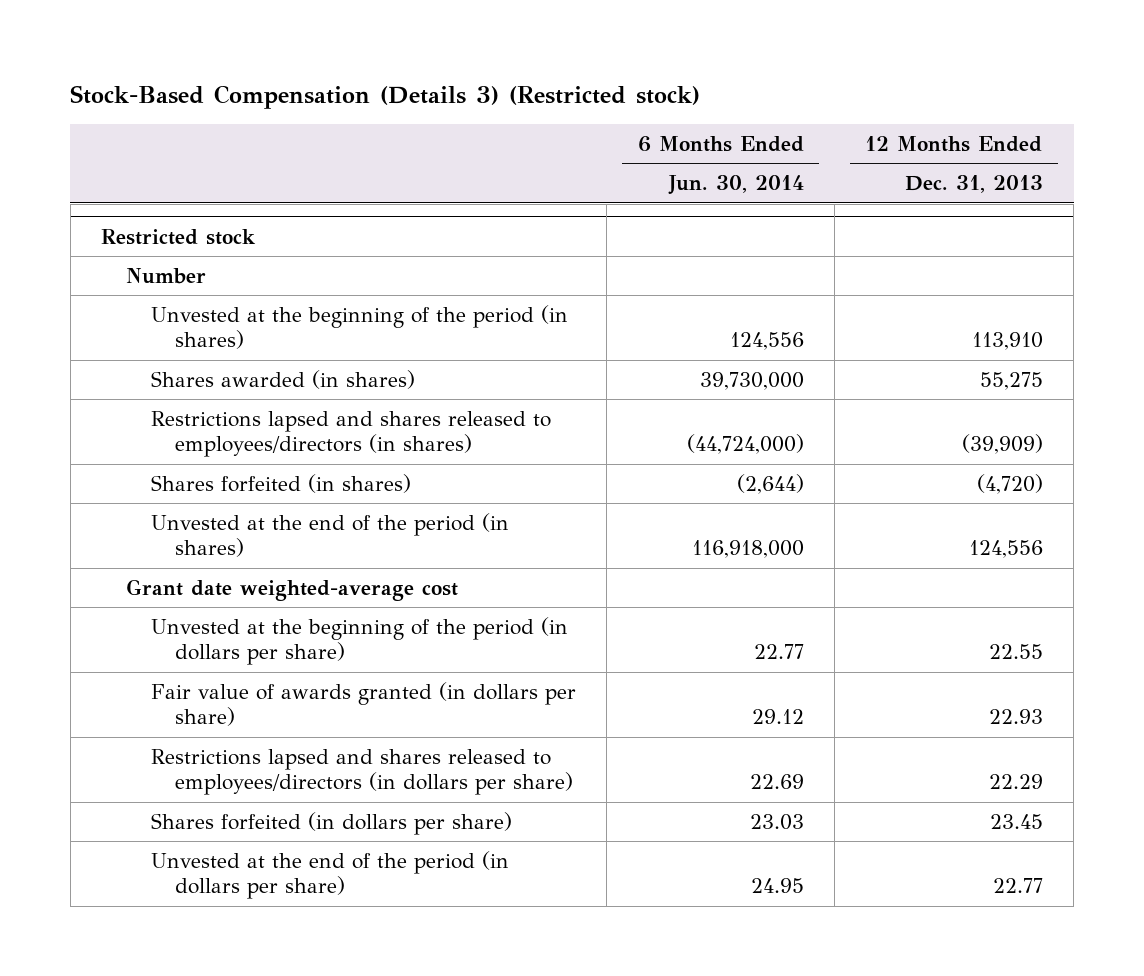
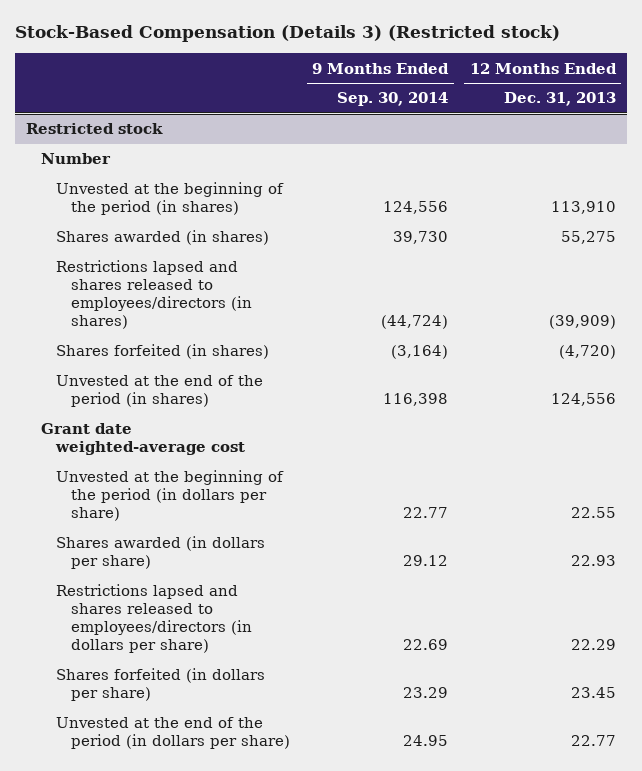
- | 6 Months Ended Jun. 30, 2014 | 12 Months Ended Dec. 31, 2013
+ | 9 Months Ended Sep. 30, 2014 | 12 Months Ended Dec. 31, 2013
@ Restricted stock
- Fair value of awards granted (in dollars per share) | 29.12 | 22.93
+ Shares awarded (in dollars per share) | 29.12 | 22.93

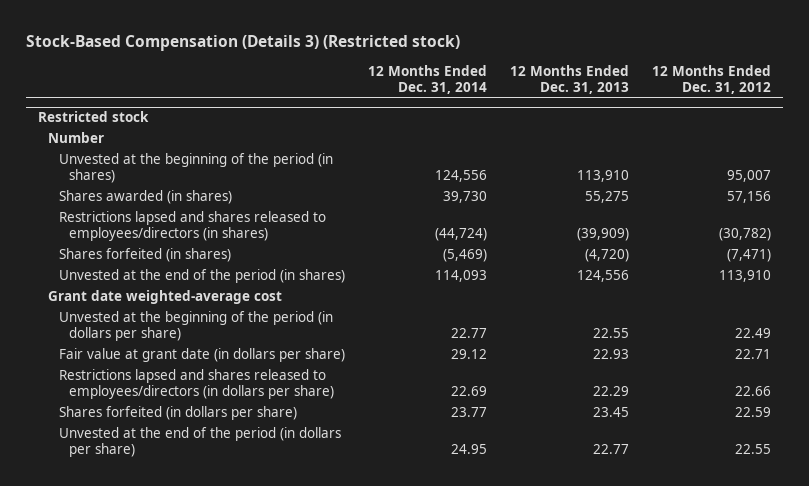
- | 9 Months Ended Sep. 30, 2014 | 12 Months Ended Dec. 31, 2013
+ | 12 Months Ended Dec. 31, 2014 | 12 Months Ended Dec. 31, 2013 | 12 Months Ended Dec. 31, 2012
@ Restricted stock
- Shares awarded (in dollars per share) | 29.12 | 22.93
+ Fair value at grant date (in dollars per share) | 29.12 | 22.93 | 22.71

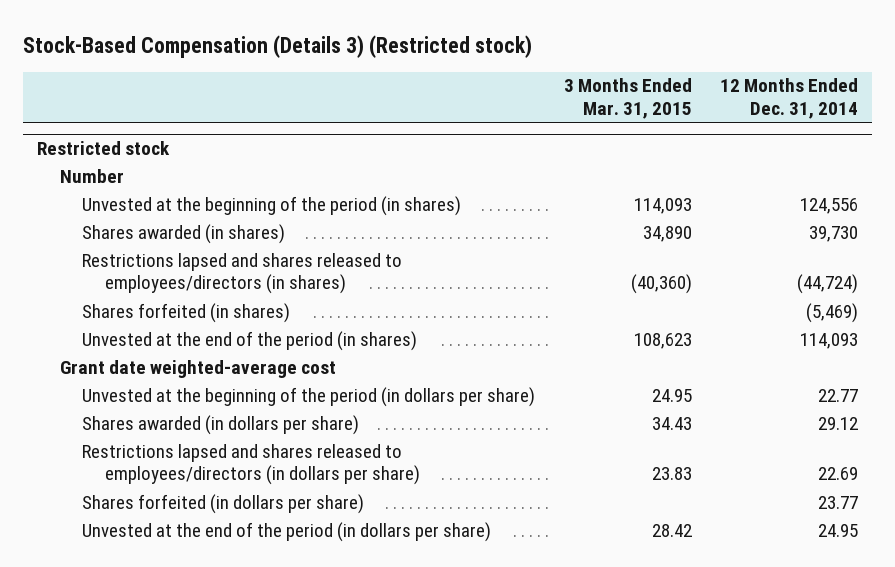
- | 12 Months Ended Dec. 31, 2014 | 12 Months Ended Dec. 31, 2013 | 12 Months Ended Dec. 31, 2012
+ | 3 Months Ended Mar. 31, 2015 | 12 Months Ended Dec. 31, 2014
@ Restricted stock
- Fair value at grant date (in dollars per share) | 29.12 | 22.93 | 22.71
+ Shares awarded (in dollars per share) | 34.43 | 29.12

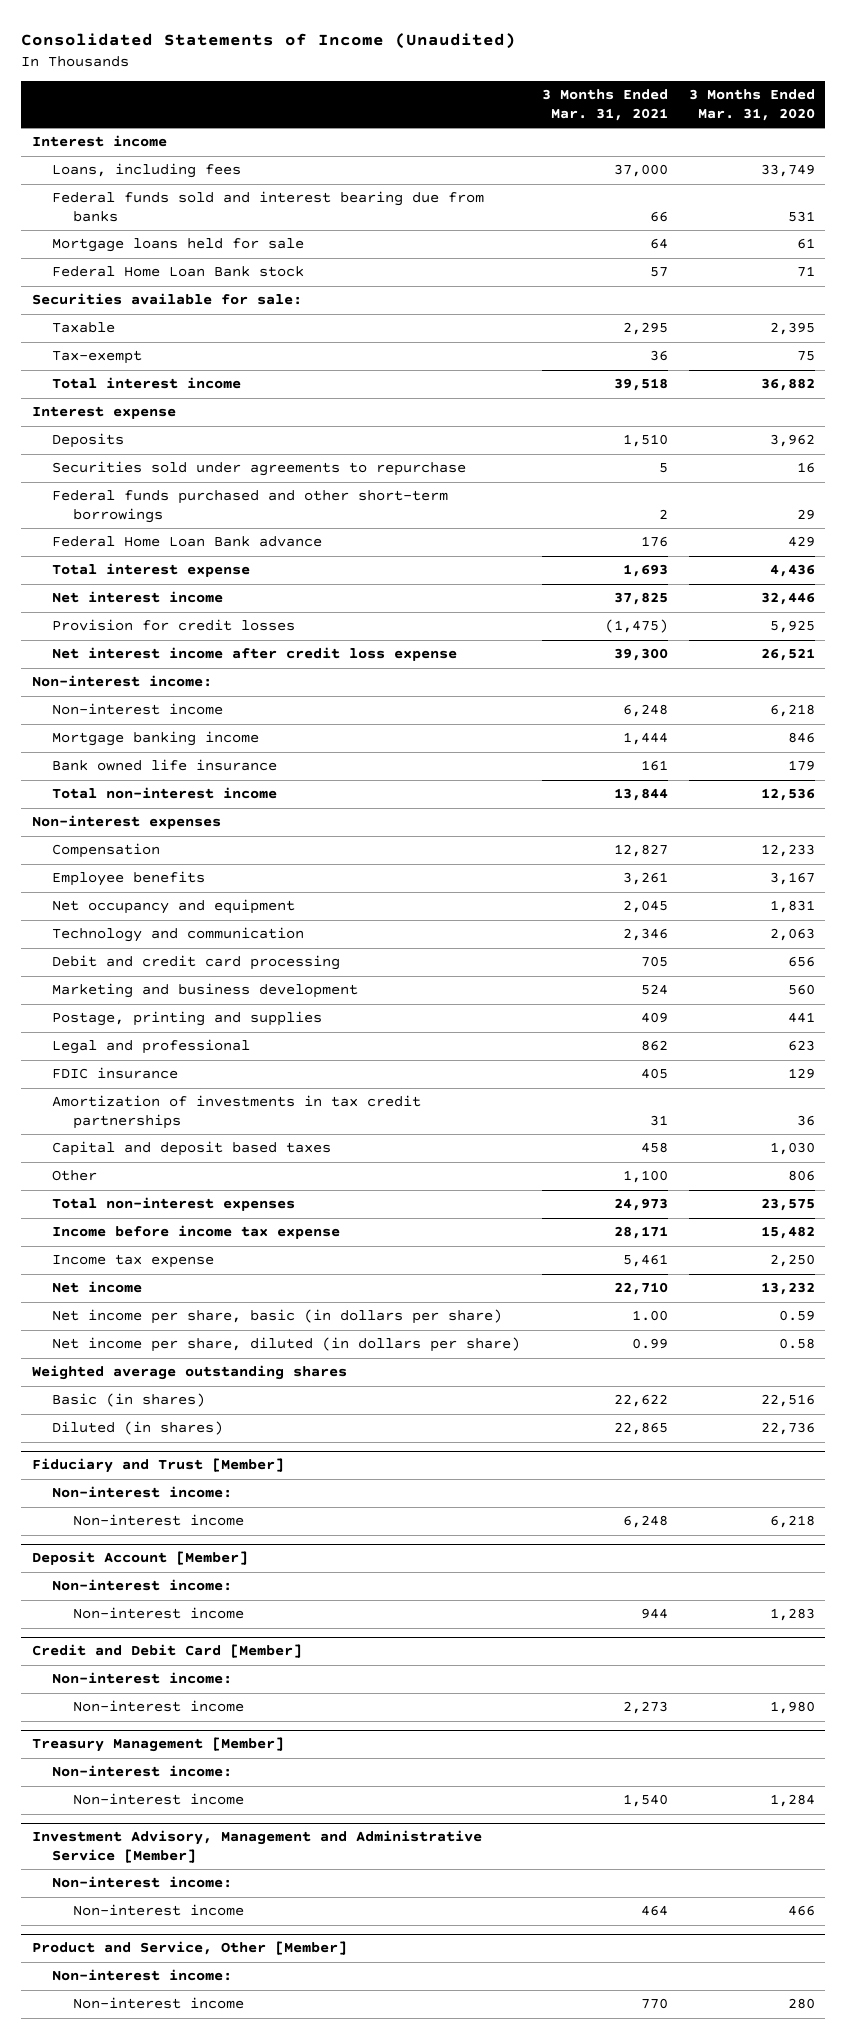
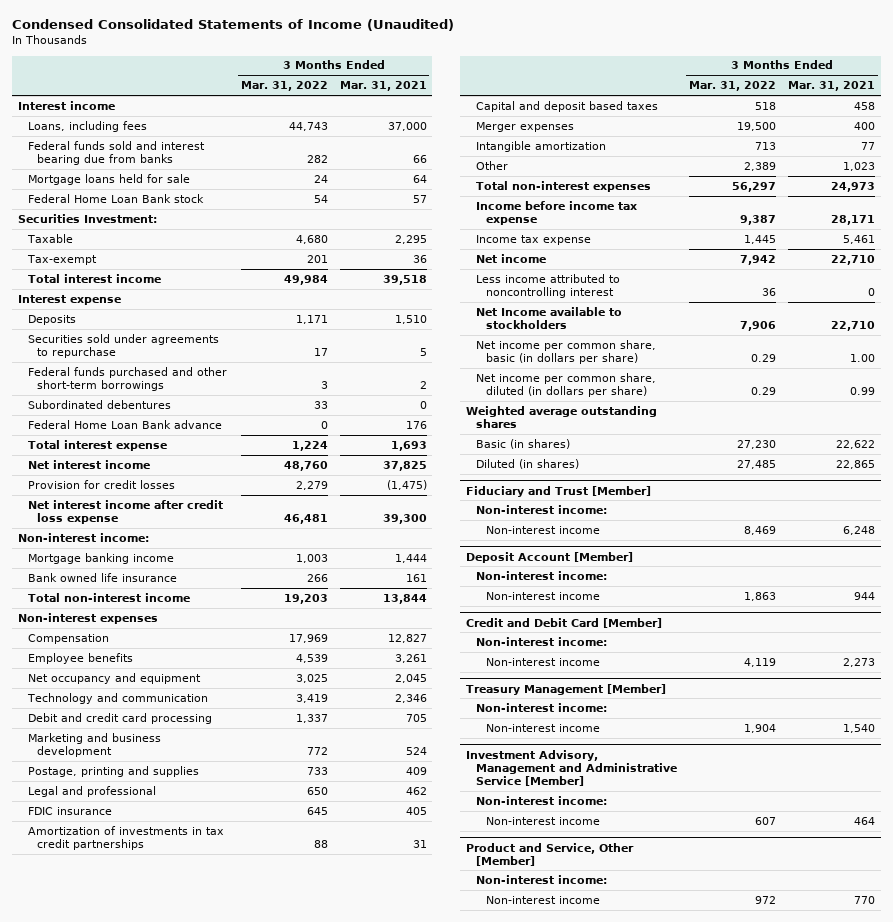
- Consolidated Statements of Income (Unaudited)
+ Condensed Consolidated Statements of Income (Unaudited)
- | 3 Months Ended Mar. 31, 2021 | 3 Months Ended Mar. 31, 2020
+ | 3 Months Ended Mar. 31, 2022 | 3 Months Ended Mar. 31, 2021
- Securities available for sale:
+ Securities Investment:
+ Subordinated debentures | 33 | 0
- Non-interest income | 6,248 | 6,218
- Legal and professional | 862 | 623
+ Legal and professional | 650 | 462
- Other | 1,100 | 806
+ Merger expenses | 19,500 | 400
+ Intangible amortization | 713 | 77
+ Other | 2,389 | 1,023
- Net income per share, basic (in dollars per share) | 1.00 | 0.59
- Net income per share, diluted (in dollars per share) | 0.99 | 0.58
+ Less income attributed to noncontrolling interest | 36 | 0
+ Net Income available to stockholders | 7,906 | 22,710
+ Net income per common share, basic (in dollars per share) | 0.29 | 1.00
+ Net income per common share, diluted (in dollars per share) | 0.29 | 0.99

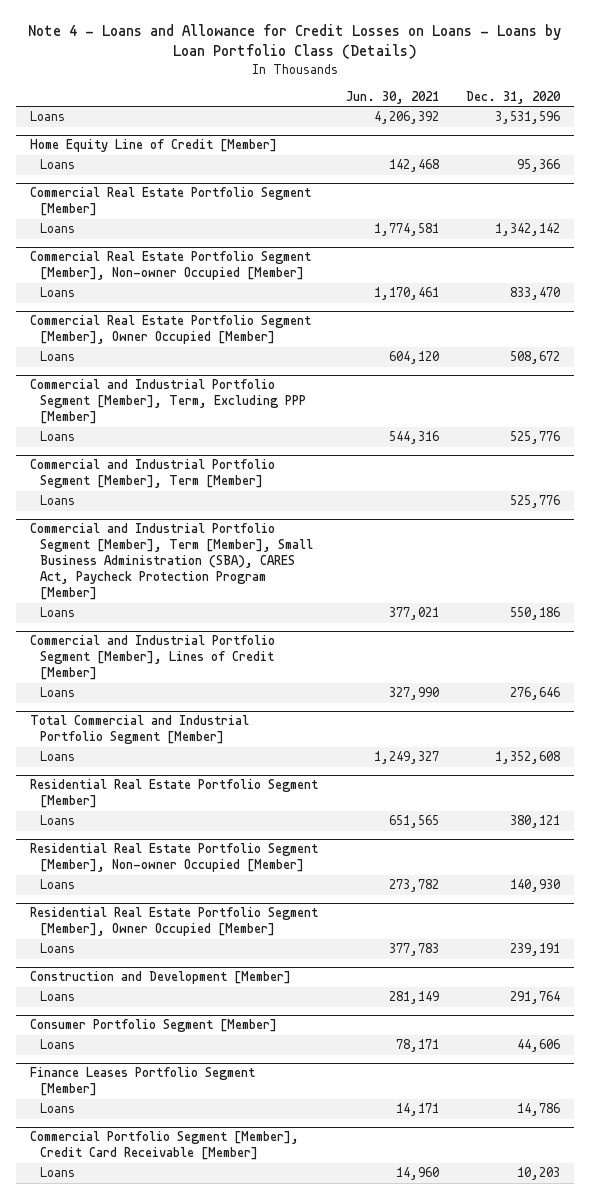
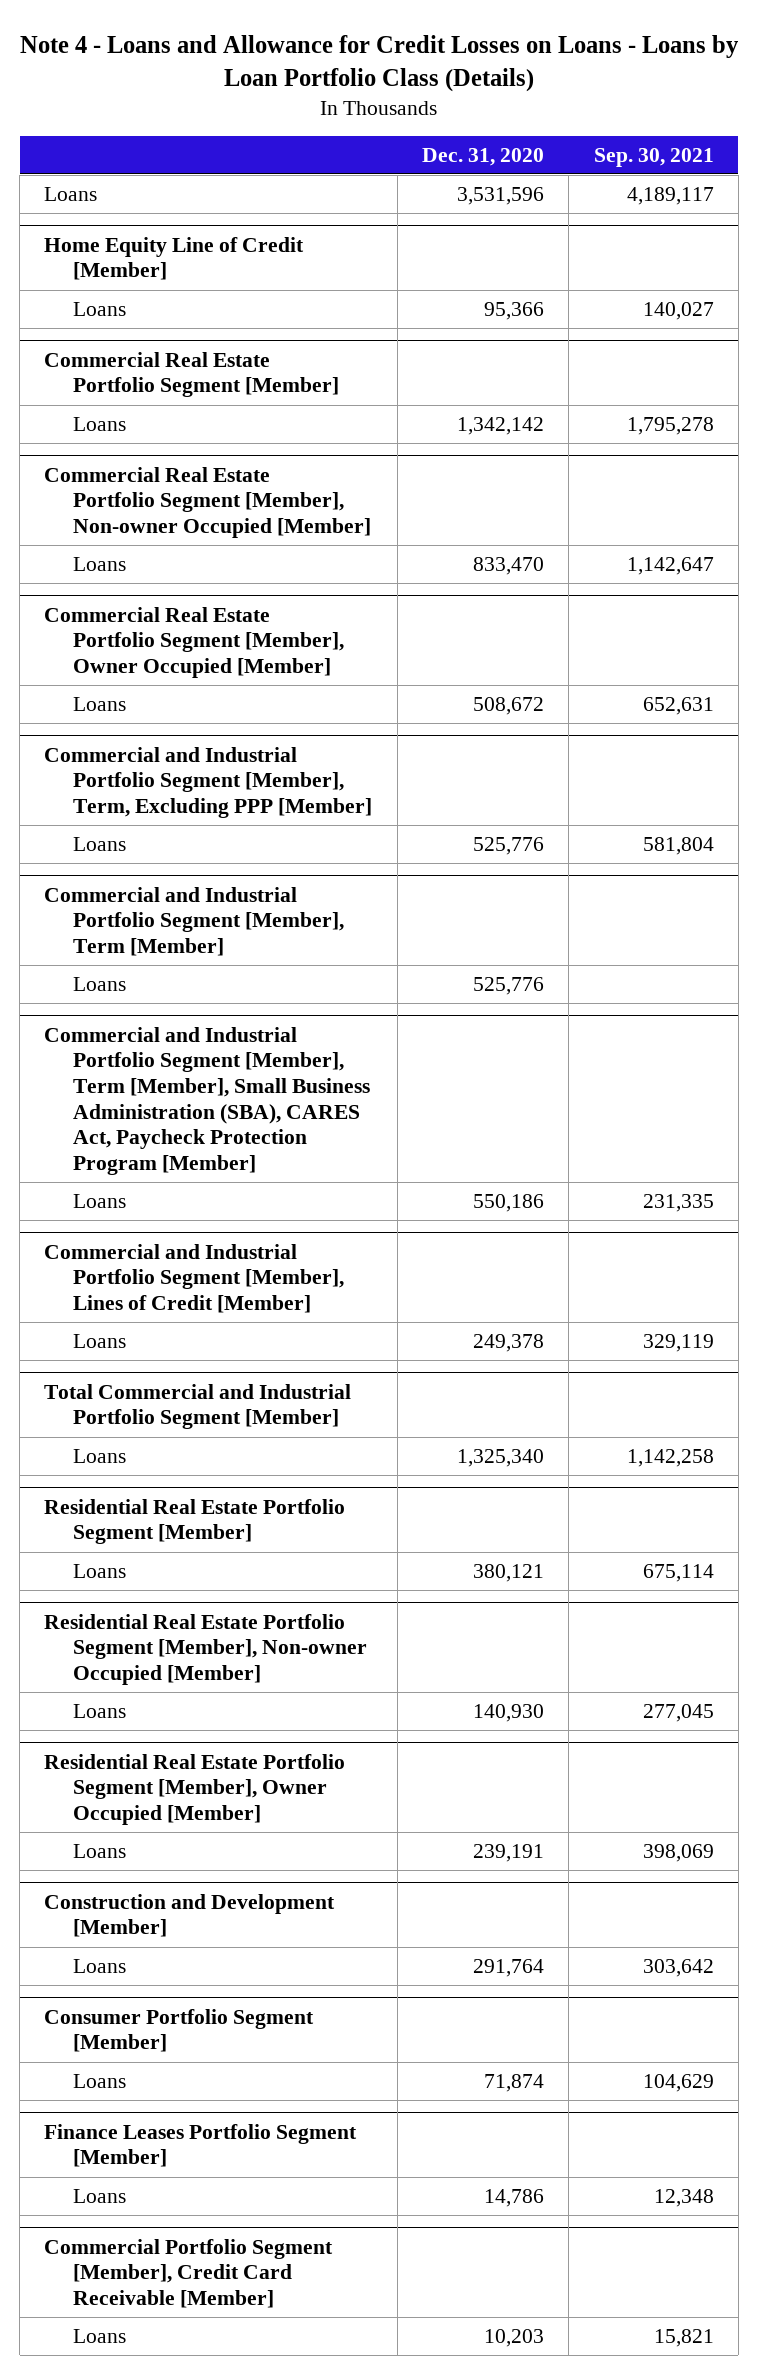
- | Jun. 30, 2021 | Dec. 31, 2020
+ | Dec. 31, 2020 | Sep. 30, 2021
@ Commercial and Industrial Portfolio Segment [Member], Lines of Credit [Member]
- Loans | 327,990 | 276,646
+ Loans | 249,378 | 329,119
@ Total Commercial and Industrial Portfolio Segment [Member]
- Loans | 1,249,327 | 1,352,608
+ Loans | 1,325,340 | 1,142,258
@ Consumer Portfolio Segment [Member]
- Loans | 78,171 | 44,606
+ Loans | 71,874 | 104,629

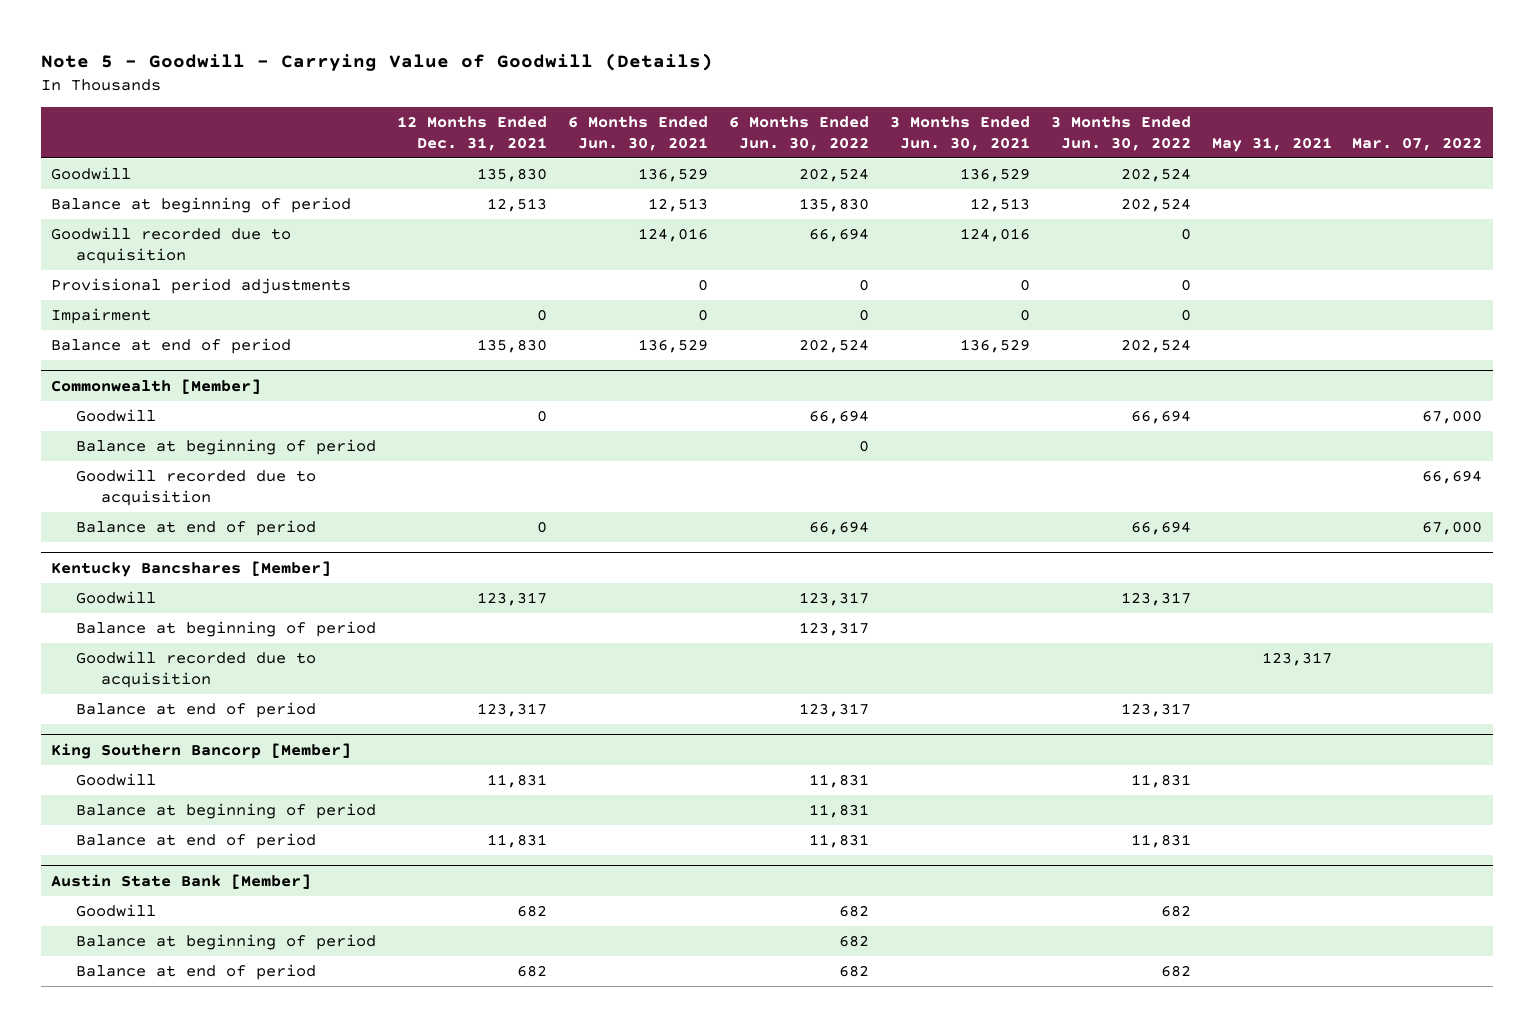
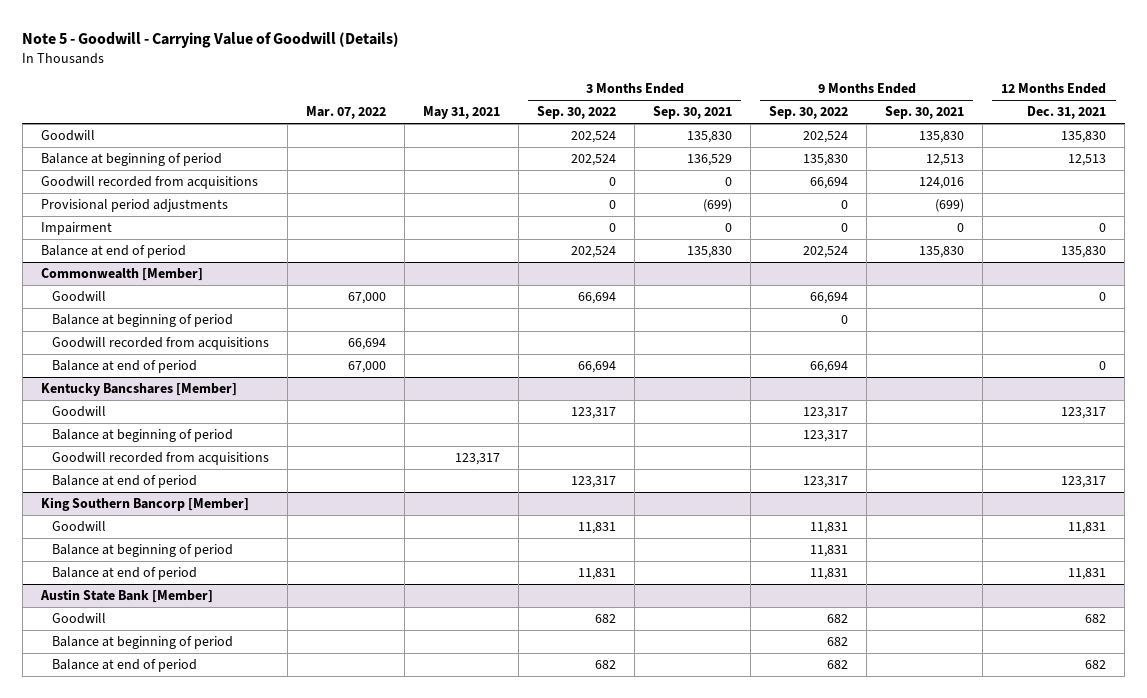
- | 12 Months Ended Dec. 31, 2021 | 6 Months Ended Jun. 30, 2021 | 6 Months Ended Jun. 30, 2022 | 3 Months Ended Jun. 30, 2021 | 3 Months Ended Jun. 30, 2022 | May 31, 2021 | Mar. 07, 2022
+ | Mar. 07, 2022 | May 31, 2021 | 3 Months Ended Sep. 30, 2022 | 3 Months Ended Sep. 30, 2021 | 9 Months Ended Sep. 30, 2022 | 9 Months Ended Sep. 30, 2021 | 12 Months Ended Dec. 31, 2021
- Goodwill recorded due to acquisition | | 124,016 | 66,694 | 124,016 | 0 | |
+ Goodwill recorded from acquisitions | | | 0 | 0 | 66,694 | 124,016 |
@ Commonwealth [Member]
- Goodwill recorded due to acquisition | | | | | | | 66,694
+ Goodwill recorded from acquisitions | 66,694 | | | | | |
@ Kentucky Bancshares [Member]
- Goodwill recorded due to acquisition | | | | | | 123,317 |
+ Goodwill recorded from acquisitions | | 123,317 | | | | |

